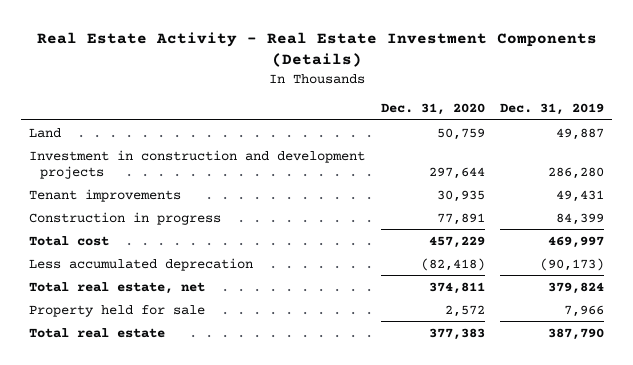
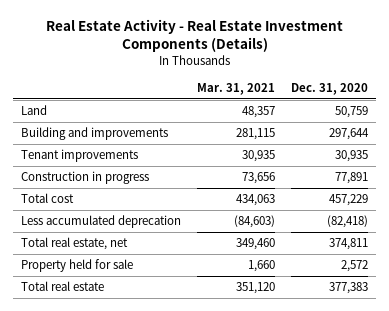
- | Dec. 31, 2020 | Dec. 31, 2019
+ | Mar. 31, 2021 | Dec. 31, 2020
- Investment in construction and development projects | 297,644 | 286,280
+ Building and improvements | 281,115 | 297,644

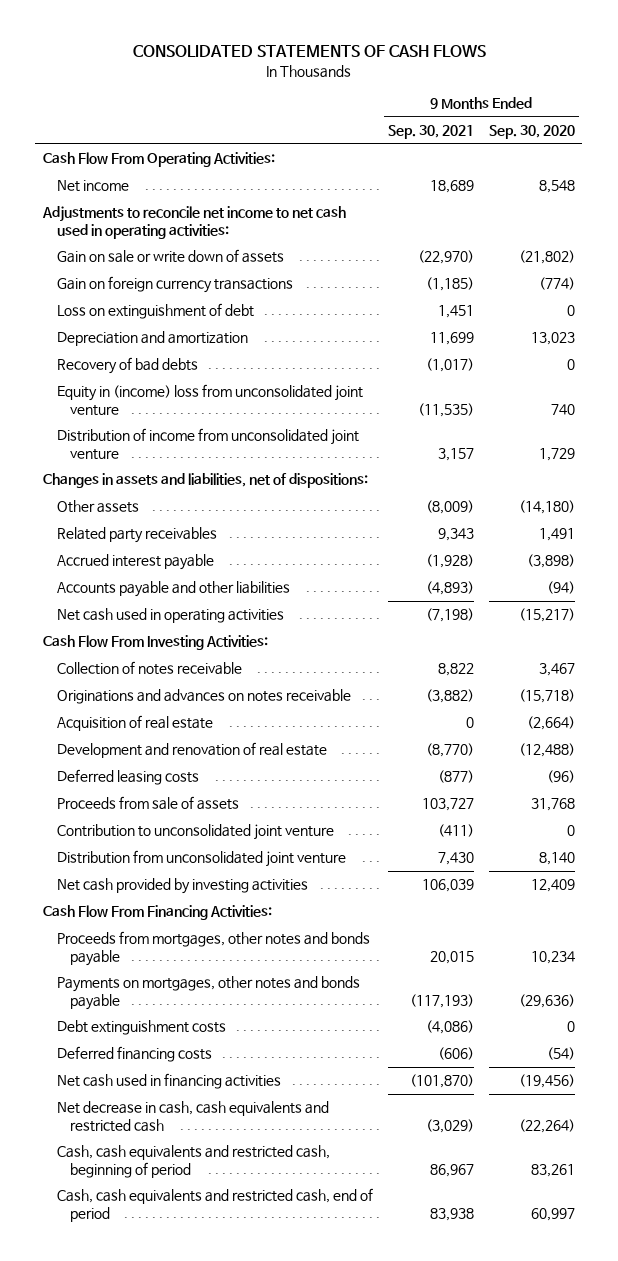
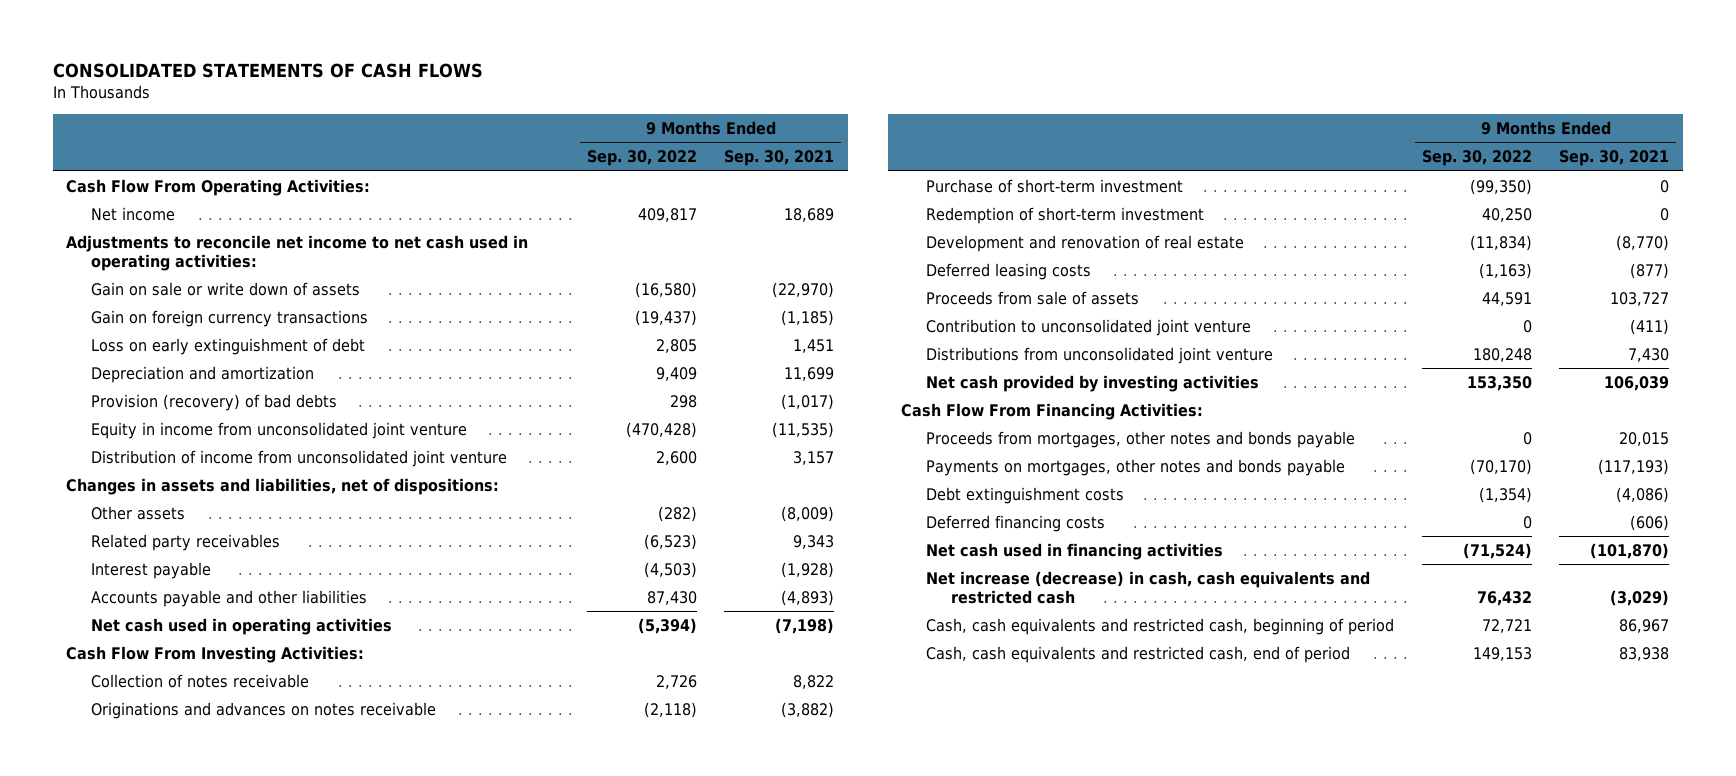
- | 9 Months Ended Sep. 30, 2021 | 9 Months Ended Sep. 30, 2020
+ | 9 Months Ended Sep. 30, 2022 | 9 Months Ended Sep. 30, 2021
- Loss on extinguishment of debt | 1,451 | 0
+ Loss on early extinguishment of debt | 2,805 | 1,451
- Recovery of bad debts | (1,017) | 0
- Equity in (income) loss from unconsolidated joint venture | (11,535) | 740
+ Provision (recovery) of bad debts | 298 | (1,017)
+ Equity in income from unconsolidated joint venture | (470,428) | (11,535)
- Accrued interest payable | (1,928) | (3,898)
+ Interest payable | (4,503) | (1,928)
- Acquisition of real estate | 0 | (2,664)
+ Purchase of short-term investment | (99,350) | 0
+ Redemption of short-term investment | 40,250 | 0
- Distribution from unconsolidated joint venture | 7,430 | 8,140
+ Distributions from unconsolidated joint venture | 180,248 | 7,430
- Net decrease in cash, cash equivalents and restricted cash | (3,029) | (22,264)
+ Net increase (decrease) in cash, cash equivalents and restricted cash | 76,432 | (3,029)

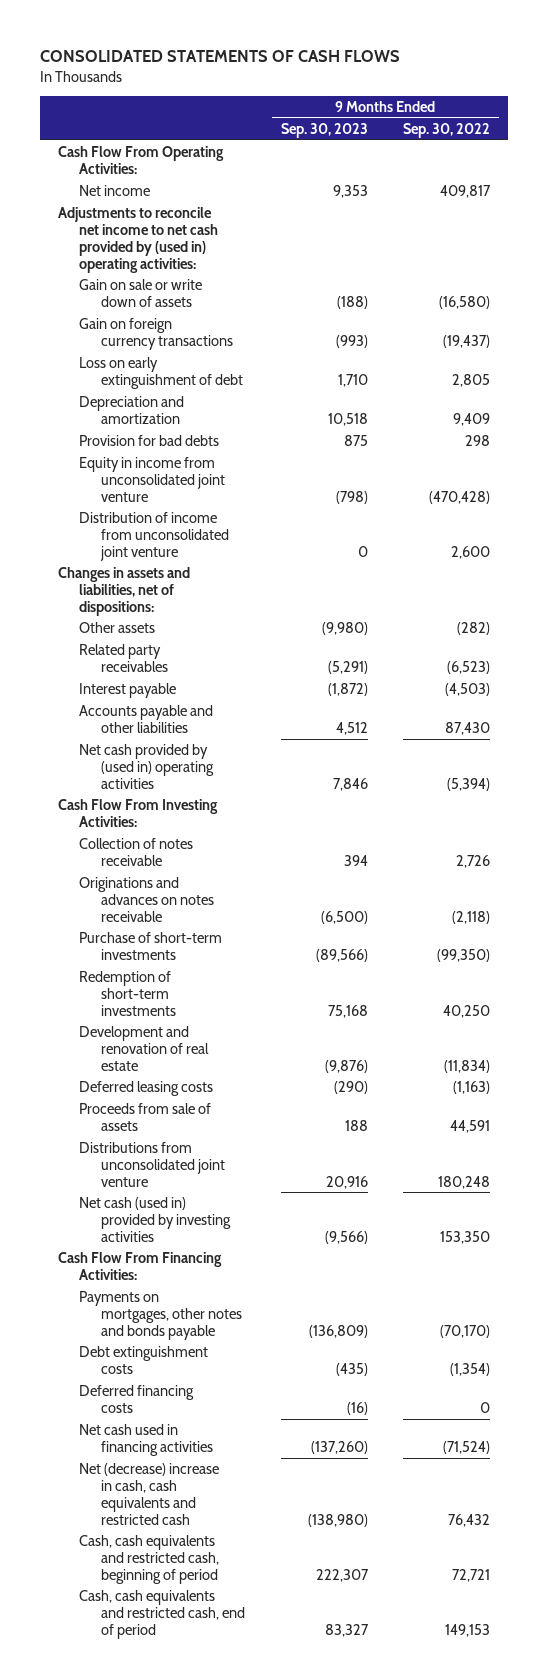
- | 9 Months Ended Sep. 30, 2022 | 9 Months Ended Sep. 30, 2021
+ | 9 Months Ended Sep. 30, 2023 | 9 Months Ended Sep. 30, 2022
- Adjustments to reconcile net income to net cash used in operating activities:
+ Adjustments to reconcile net income to net cash provided by (used in) operating activities:
- Provision (recovery) of bad debts | 298 | (1,017)
+ Provision for bad debts | 875 | 298
- Net cash used in operating activities | (5,394) | (7,198)
+ Net cash provided by (used in) operating activities | 7,846 | (5,394)
- Purchase of short-term investment | (99,350) | 0
- Redemption of short-term investment | 40,250 | 0
+ Purchase of short-term investments | (89,566) | (99,350)
+ Redemption of short-term investments | 75,168 | 40,250
- Contribution to unconsolidated joint venture | 0 | (411)
- Net cash provided by investing activities | 153,350 | 106,039
+ Net cash (used in) provided by investing activities | (9,566) | 153,350
- Proceeds from mortgages, other notes and bonds payable | 0 | 20,015
- Net increase (decrease) in cash, cash equivalents and restricted cash | 76,432 | (3,029)
+ Net (decrease) increase in cash, cash equivalents and restricted cash | (138,980) | 76,432

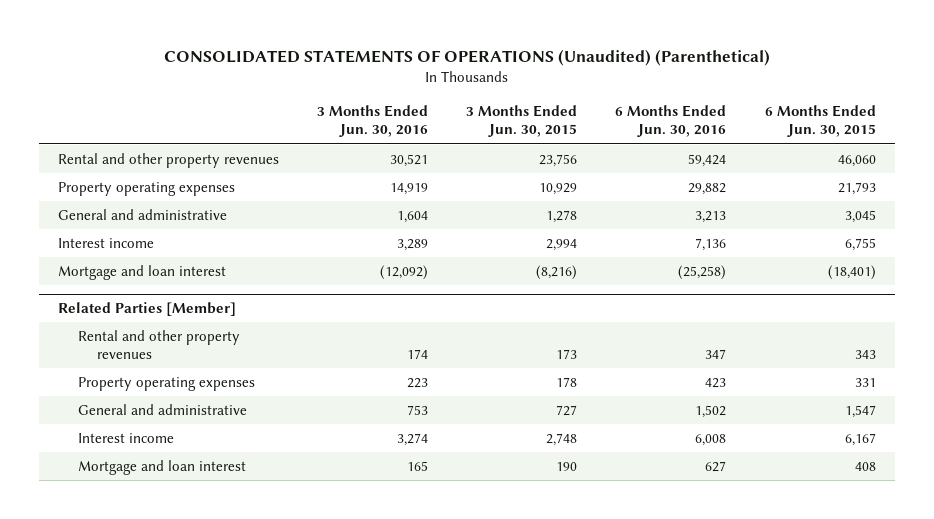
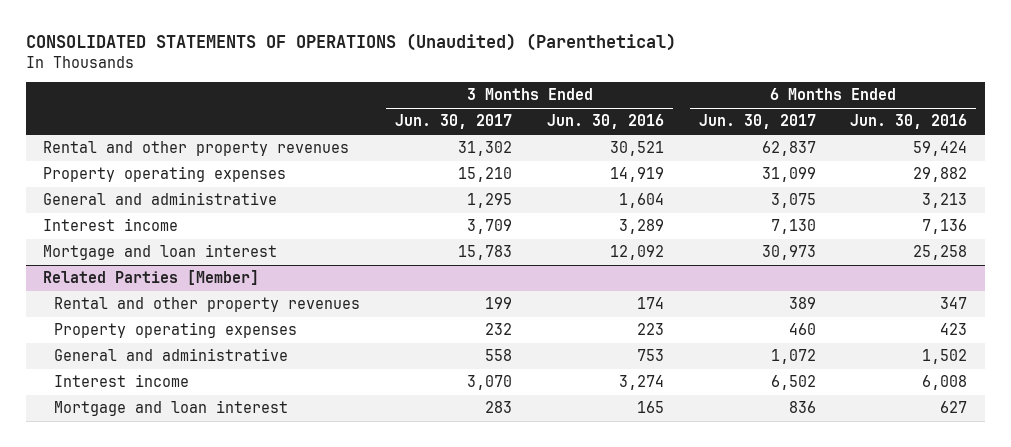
- | 3 Months Ended Jun. 30, 2016 | 3 Months Ended Jun. 30, 2015 | 6 Months Ended Jun. 30, 2016 | 6 Months Ended Jun. 30, 2015
+ | 3 Months Ended Jun. 30, 2017 | 3 Months Ended Jun. 30, 2016 | 6 Months Ended Jun. 30, 2017 | 6 Months Ended Jun. 30, 2016
- Mortgage and loan interest | (12,092) | (8,216) | (25,258) | (18,401)
+ Mortgage and loan interest | 15,783 | 12,092 | 30,973 | 25,258

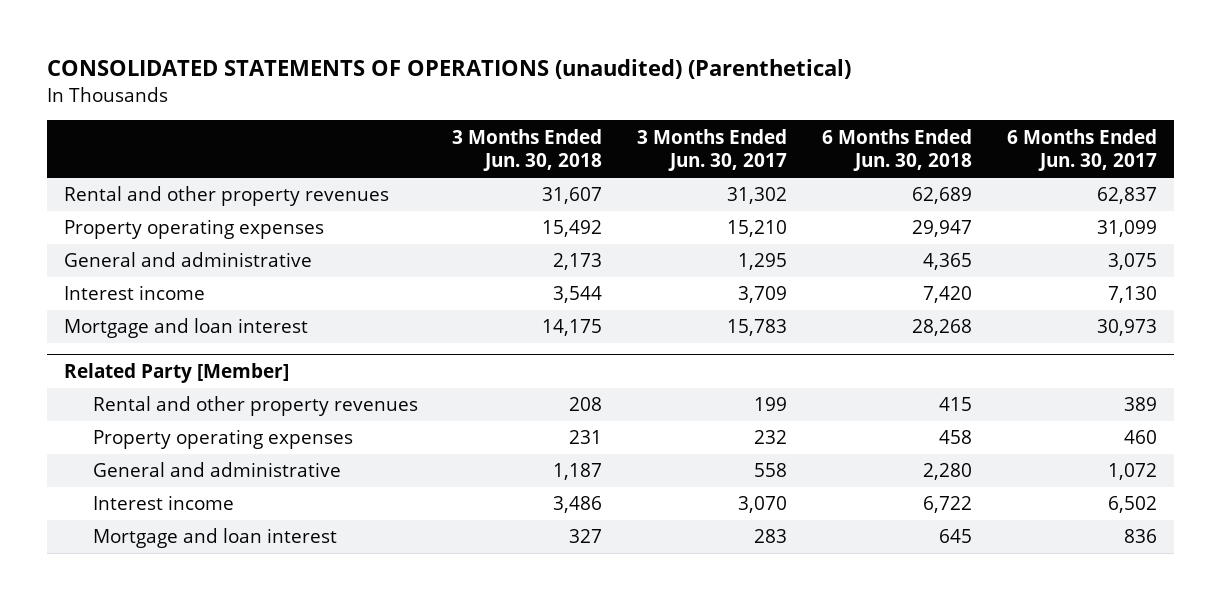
- CONSOLIDATED STATEMENTS OF OPERATIONS (Unaudited) (Parenthetical)
+ CONSOLIDATED STATEMENTS OF OPERATIONS (unaudited) (Parenthetical)
- | 3 Months Ended Jun. 30, 2017 | 3 Months Ended Jun. 30, 2016 | 6 Months Ended Jun. 30, 2017 | 6 Months Ended Jun. 30, 2016
+ | 3 Months Ended Jun. 30, 2018 | 3 Months Ended Jun. 30, 2017 | 6 Months Ended Jun. 30, 2018 | 6 Months Ended Jun. 30, 2017
- Related Parties [Member]
+ Related Party [Member]

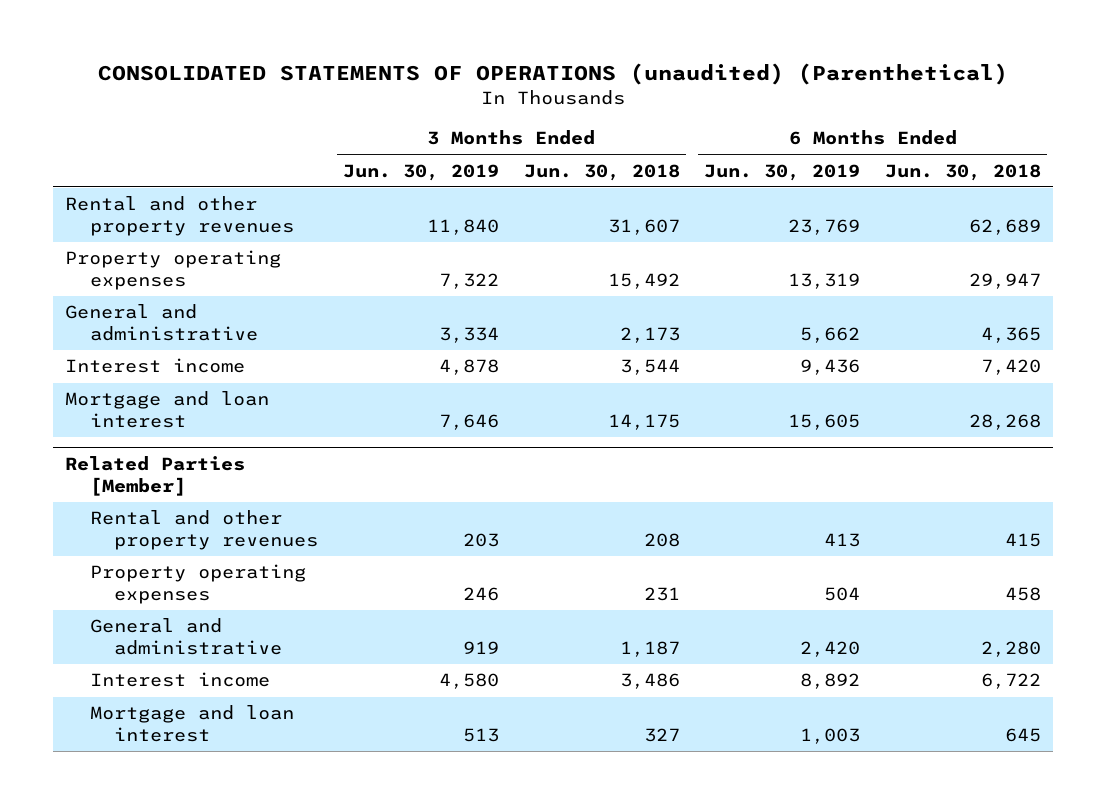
- | 3 Months Ended Jun. 30, 2018 | 3 Months Ended Jun. 30, 2017 | 6 Months Ended Jun. 30, 2018 | 6 Months Ended Jun. 30, 2017
+ | 3 Months Ended Jun. 30, 2019 | 3 Months Ended Jun. 30, 2018 | 6 Months Ended Jun. 30, 2019 | 6 Months Ended Jun. 30, 2018
- Related Party [Member]
+ Related Parties [Member]

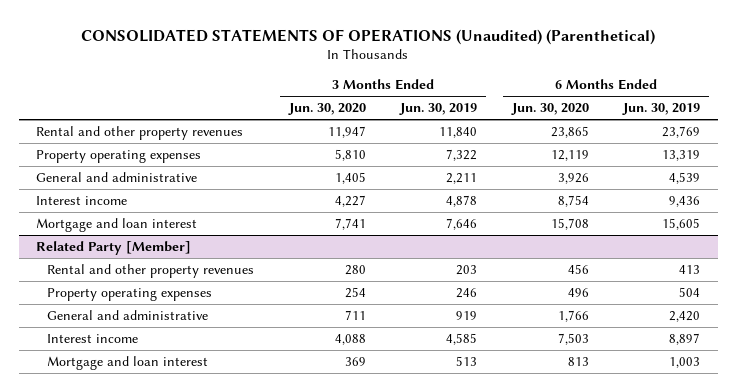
- CONSOLIDATED STATEMENTS OF OPERATIONS (unaudited) (Parenthetical)
+ CONSOLIDATED STATEMENTS OF OPERATIONS (Unaudited) (Parenthetical)
- | 3 Months Ended Jun. 30, 2019 | 3 Months Ended Jun. 30, 2018 | 6 Months Ended Jun. 30, 2019 | 6 Months Ended Jun. 30, 2018
+ | 3 Months Ended Jun. 30, 2020 | 3 Months Ended Jun. 30, 2019 | 6 Months Ended Jun. 30, 2020 | 6 Months Ended Jun. 30, 2019
- General and administrative | 3,334 | 2,173 | 5,662 | 4,365
+ General and administrative | 1,405 | 2,211 | 3,926 | 4,539
- Related Parties [Member]
+ Related Party [Member]
- Interest income | 4,580 | 3,486 | 8,892 | 6,722
+ Interest income | 4,088 | 4,585 | 7,503 | 8,897

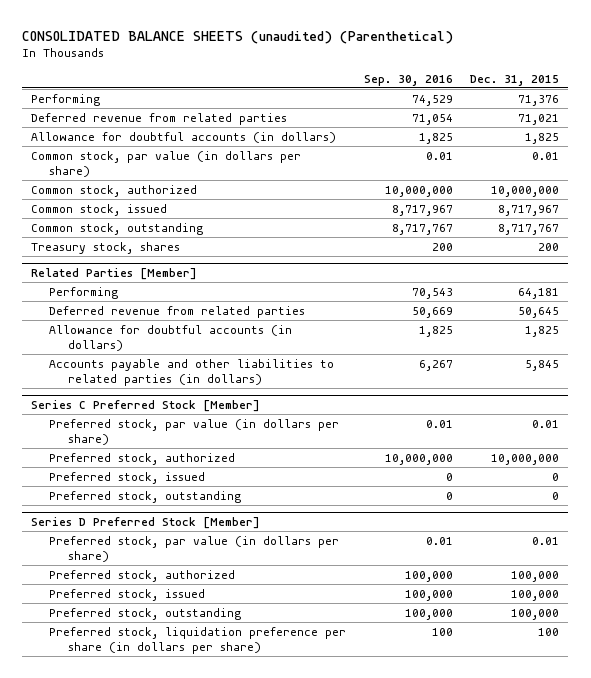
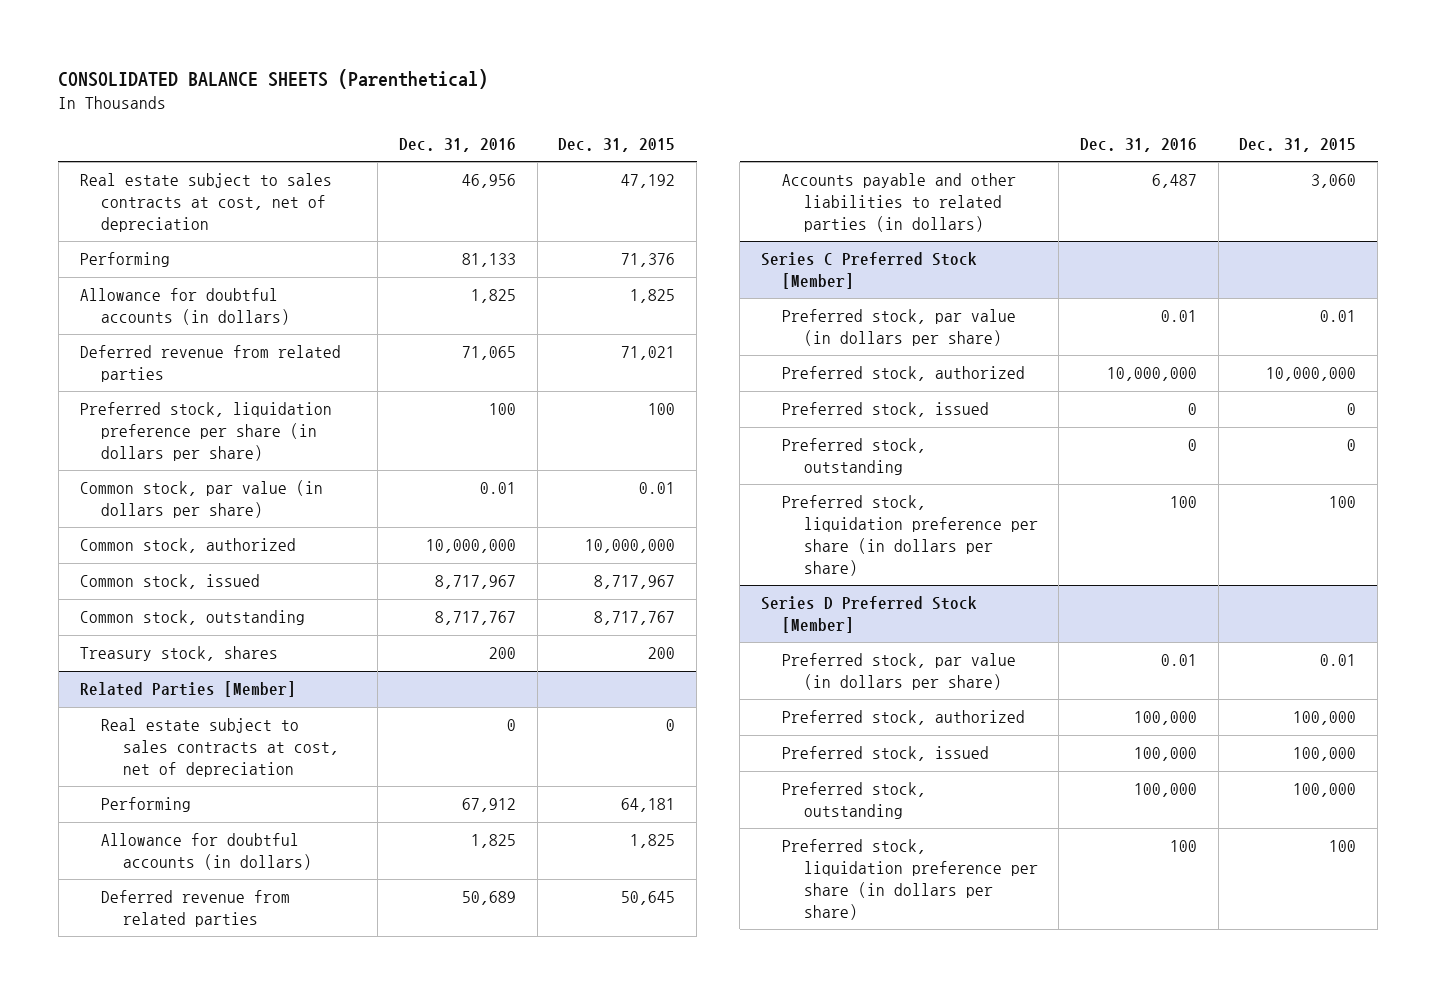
- CONSOLIDATED BALANCE SHEETS (unaudited) (Parenthetical)
+ CONSOLIDATED BALANCE SHEETS (Parenthetical)
- | Sep. 30, 2016 | Dec. 31, 2015
+ | Dec. 31, 2016 | Dec. 31, 2015
+ Real estate subject to sales contracts at cost, net of depreciation | 46,956 | 47,192
moved down: Deferred revenue from related parties | 71,065 | 71,021
+ Preferred stock, liquidation preference per share (in dollars per share) | 100 | 100
@ Related Parties [Member]
+ Real estate subject to sales contracts at cost, net of depreciation | 0 | 0
- Accounts payable and other liabilities to related parties (in dollars) | 6,267 | 5,845
moved down: Deferred revenue from related parties | 50,689 | 50,645
+ Accounts payable and other liabilities to related parties (in dollars) | 6,487 | 3,060
@ Series C Preferred Stock [Member]
+ Preferred stock, liquidation preference per share (in dollars per share) | 100 | 100

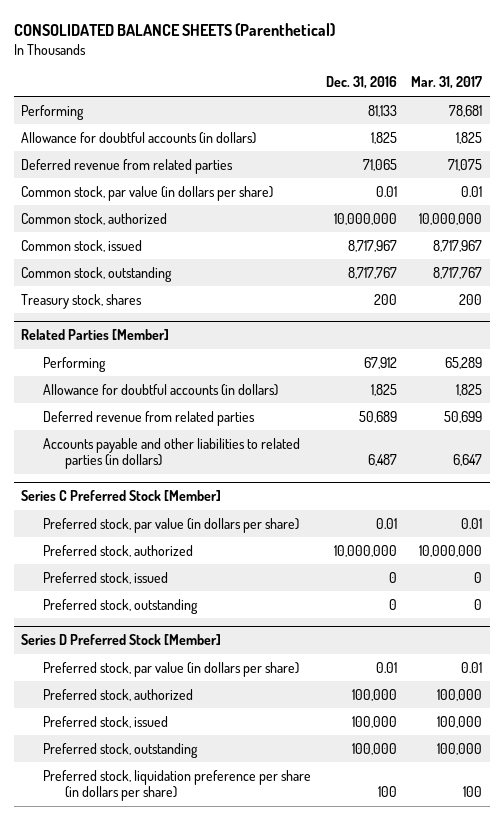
- | Dec. 31, 2016 | Dec. 31, 2015
+ | Dec. 31, 2016 | Mar. 31, 2017
- Real estate subject to sales contracts at cost, net of depreciation | 46,956 | 47,192
- Preferred stock, liquidation preference per share (in dollars per share) | 100 | 100
@ Related Parties [Member]
- Real estate subject to sales contracts at cost, net of depreciation | 0 | 0
@ Series C Preferred Stock [Member]
- Preferred stock, liquidation preference per share (in dollars per share) | 100 | 100

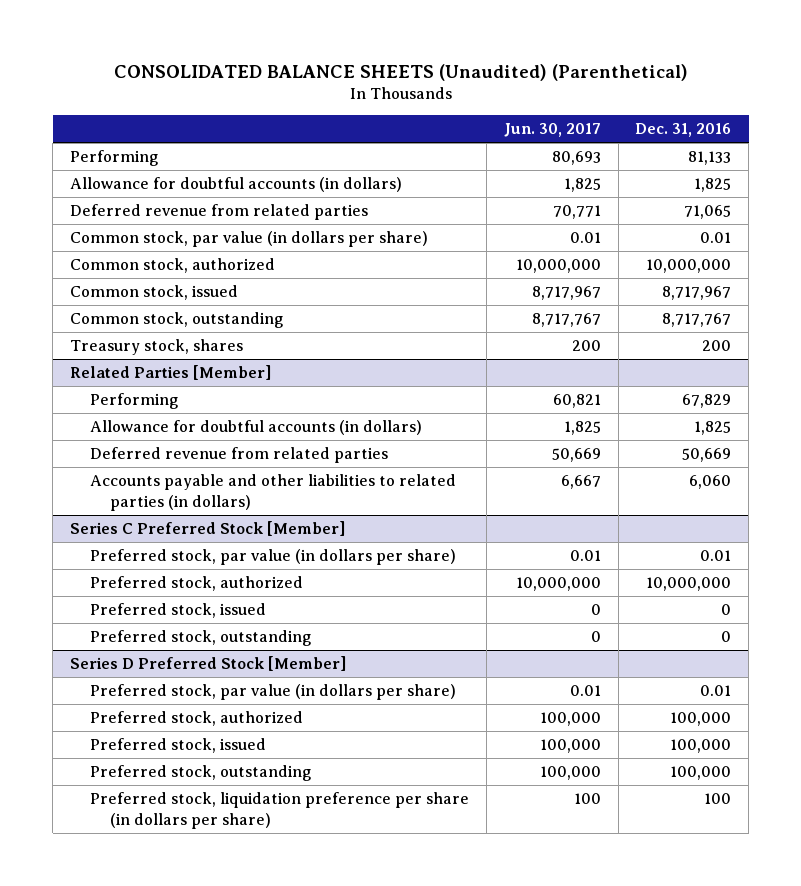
- CONSOLIDATED BALANCE SHEETS (Parenthetical)
+ CONSOLIDATED BALANCE SHEETS (Unaudited) (Parenthetical)
- | Dec. 31, 2016 | Mar. 31, 2017
+ | Jun. 30, 2017 | Dec. 31, 2016
@ Related Parties [Member]
- Performing | 67,912 | 65,289
+ Performing | 60,821 | 67,829
- Deferred revenue from related parties | 50,689 | 50,699
- Accounts payable and other liabilities to related parties (in dollars) | 6,487 | 6,647
+ Deferred revenue from related parties | 50,669 | 50,669
+ Accounts payable and other liabilities to related parties (in dollars) | 6,667 | 6,060

